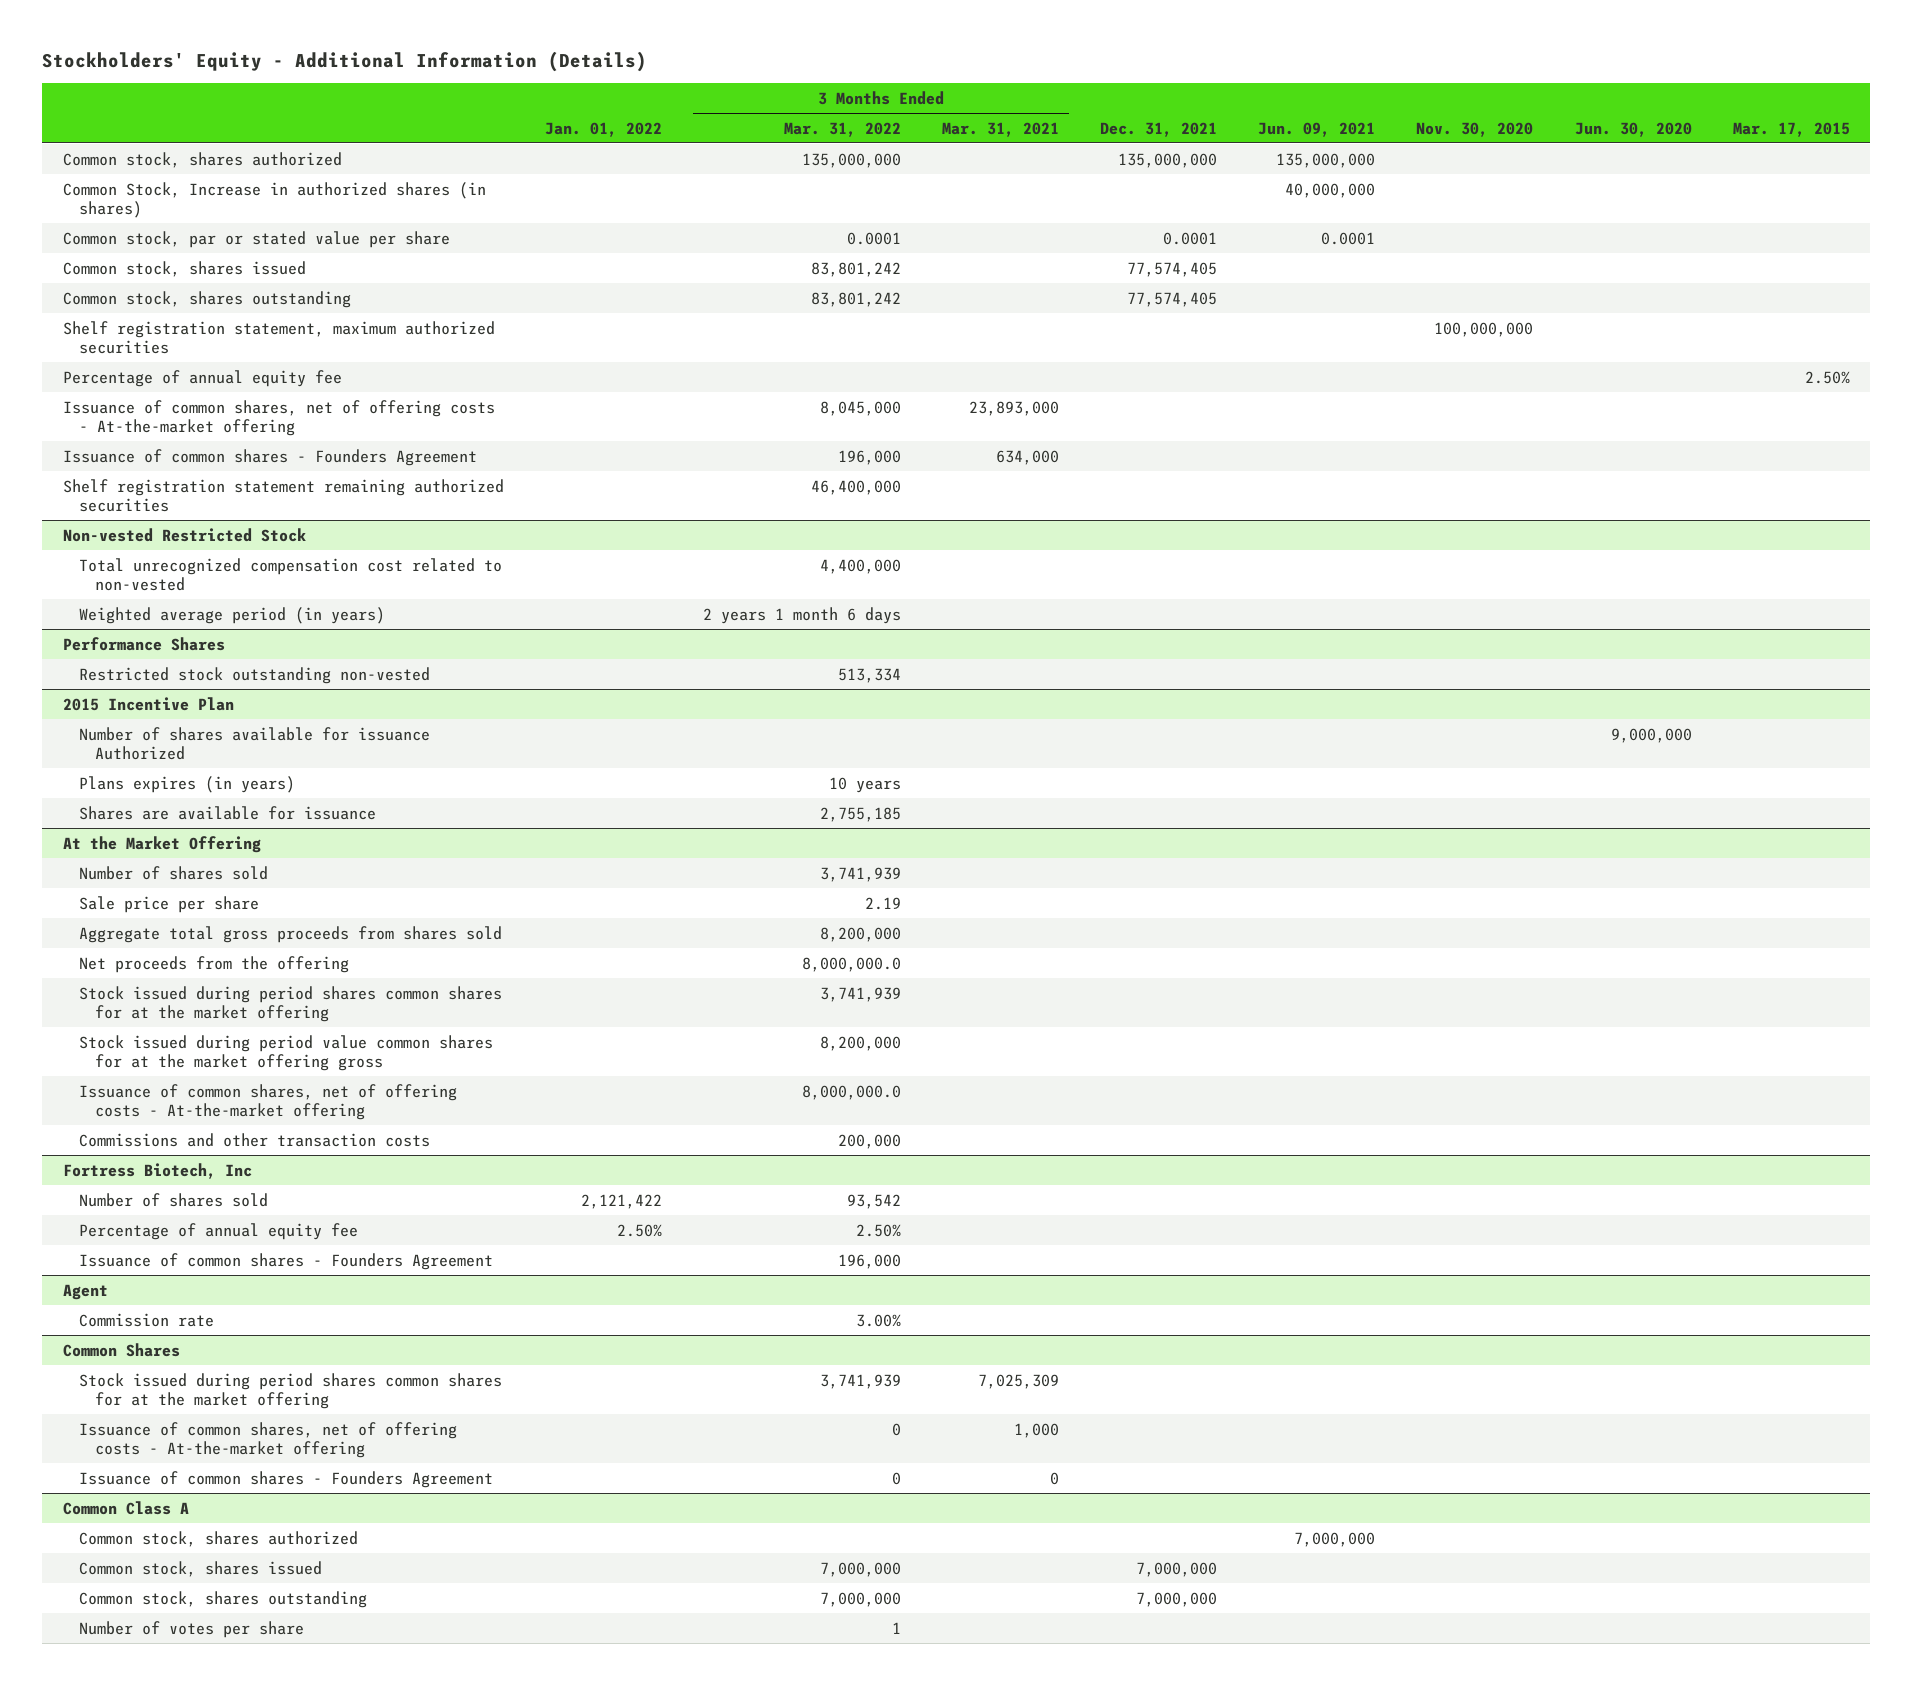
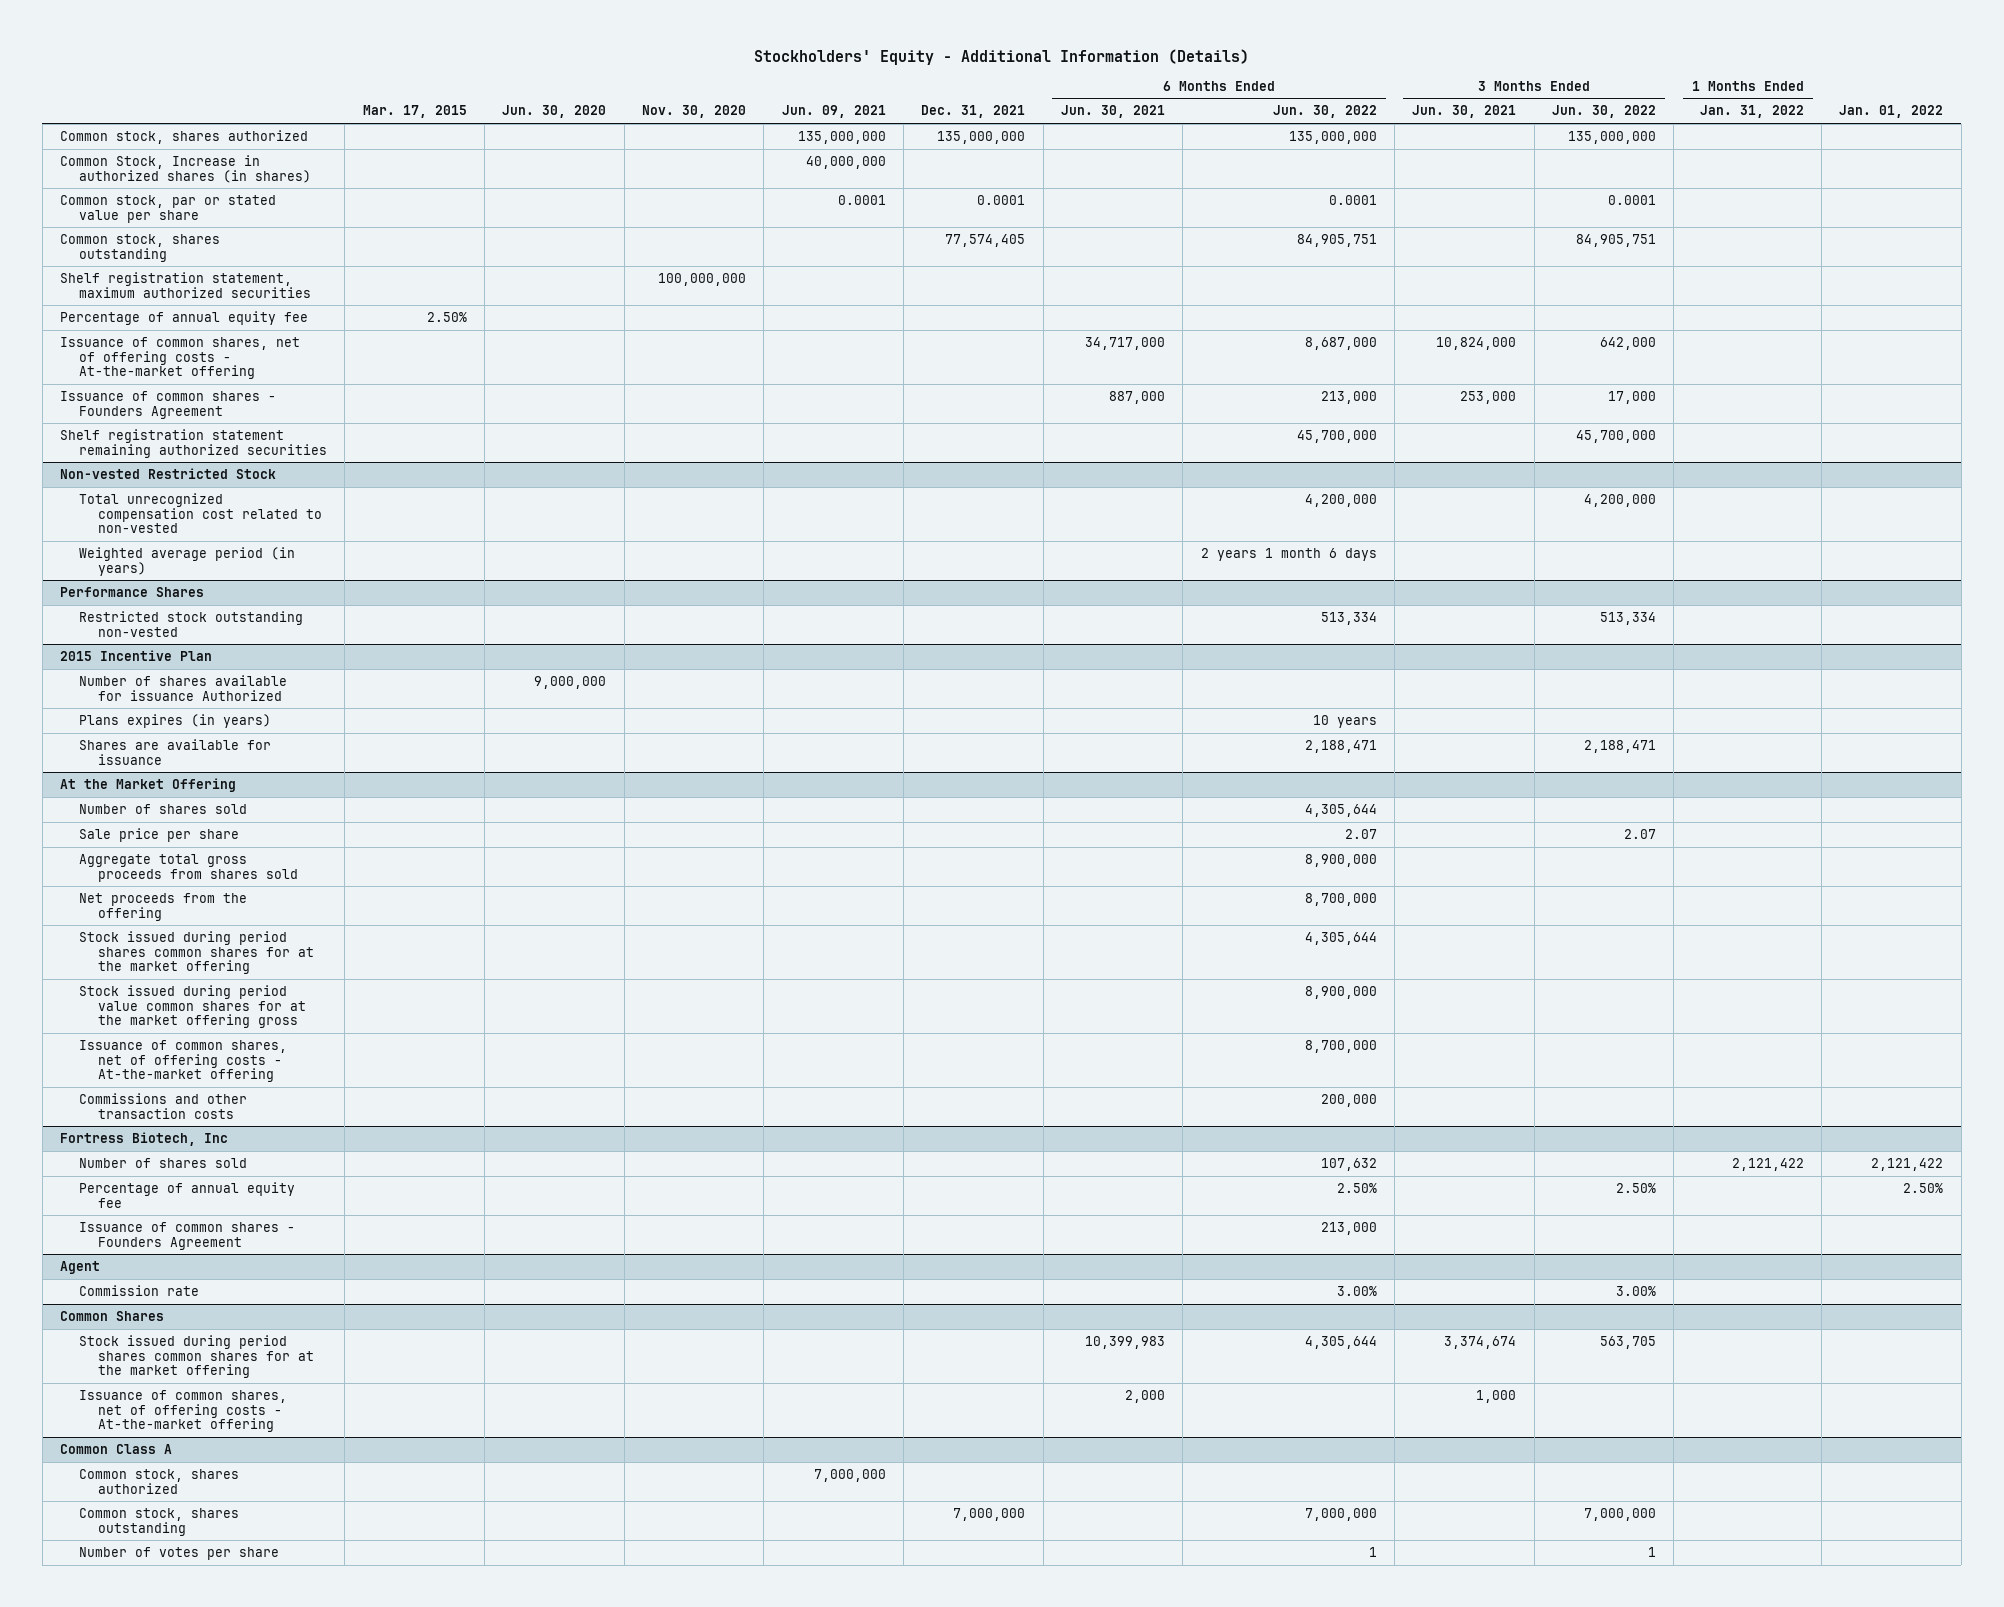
- | Jan. 01, 2022 | 3 Months Ended Mar. 31, 2022 | 3 Months Ended Mar. 31, 2021 | Dec. 31, 2021 | Jun. 09, 2021 | Nov. 30, 2020 | Jun. 30, 2020 | Mar. 17, 2015
+ | Mar. 17, 2015 | Jun. 30, 2020 | Nov. 30, 2020 | Jun. 09, 2021 | Dec. 31, 2021 | 6 Months Ended Jun. 30, 2021 | 6 Months Ended Jun. 30, 2022 | 3 Months Ended Jun. 30, 2021 | 3 Months Ended Jun. 30, 2022 | 1 Months Ended Jan. 31, 2022 | Jan. 01, 2022
- Common stock, shares issued | | 83,801,242 | | 77,574,405 | | | |
@ Common Shares
- Issuance of common shares - Founders Agreement | | 0 | 0 | | | | |
@ Common Class A
- Common stock, shares issued | | 7,000,000 | | 7,000,000 | | | |

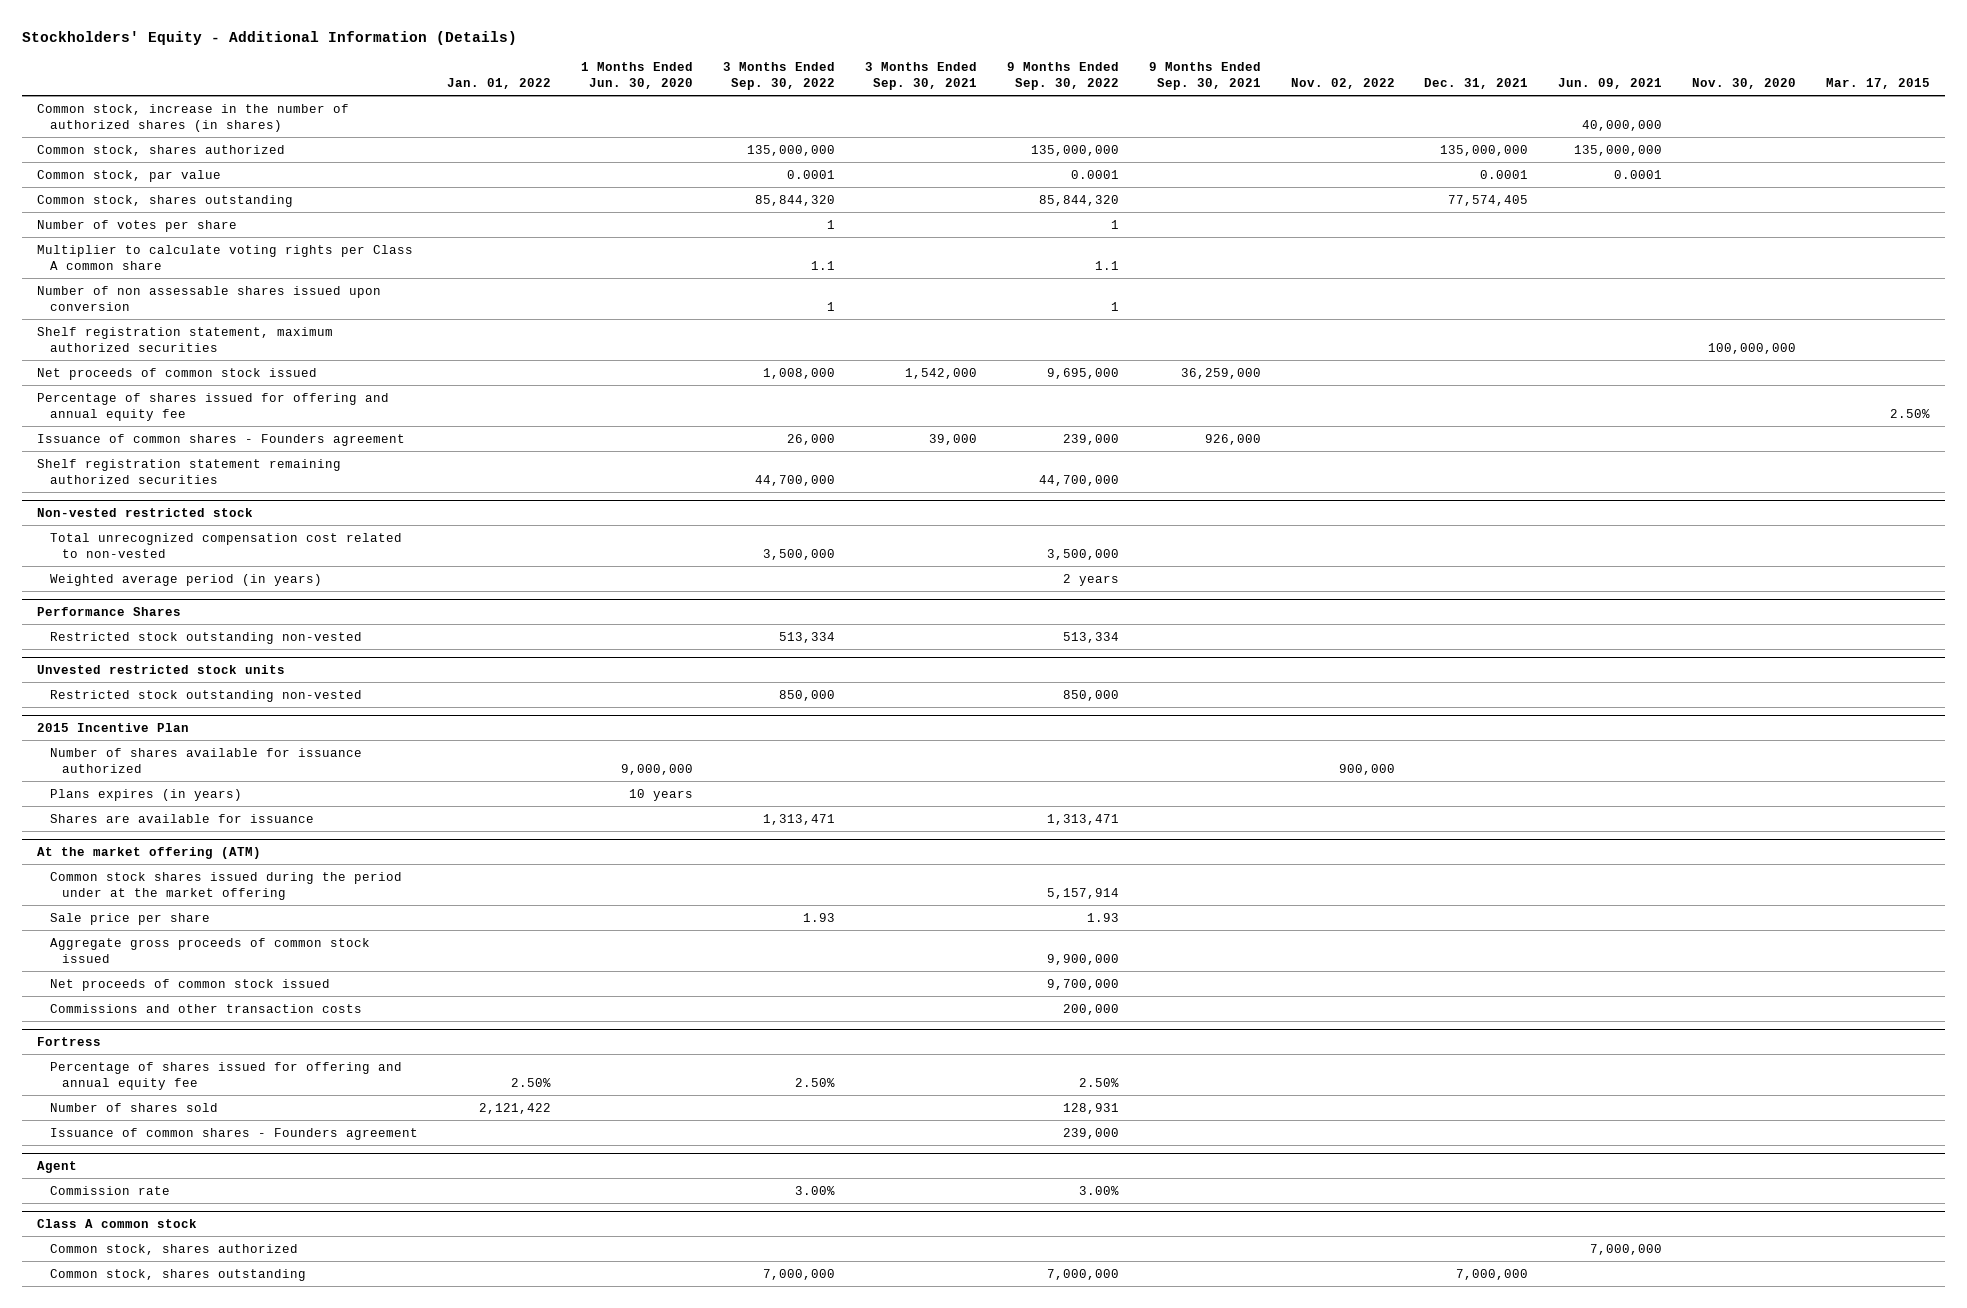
- | Mar. 17, 2015 | Jun. 30, 2020 | Nov. 30, 2020 | Jun. 09, 2021 | Dec. 31, 2021 | 6 Months Ended Jun. 30, 2021 | 6 Months Ended Jun. 30, 2022 | 3 Months Ended Jun. 30, 2021 | 3 Months Ended Jun. 30, 2022 | 1 Months Ended Jan. 31, 2022 | Jan. 01, 2022
+ | Jan. 01, 2022 | 1 Months Ended Jun. 30, 2020 | 3 Months Ended Sep. 30, 2022 | 3 Months Ended Sep. 30, 2021 | 9 Months Ended Sep. 30, 2022 | 9 Months Ended Sep. 30, 2021 | Nov. 02, 2022 | Dec. 31, 2021 | Jun. 09, 2021 | Nov. 30, 2020 | Mar. 17, 2015
+ Common stock, increase in the number of authorized shares (in shares) | | | | | | | | | 40,000,000 | |
- Common Stock, Increase in authorized shares (in shares) | | | | 40,000,000 | | | | | | |
- Common stock, par or stated value per share | | | | 0.0001 | 0.0001 | | 0.0001 | | 0.0001 | |
+ Common stock, par value | | | 0.0001 | | 0.0001 | | | 0.0001 | 0.0001 | |
+ Number of votes per share | | | 1 | | 1 | | | | | |
+ Multiplier to calculate voting rights per Class A common share | | | 1.1 | | 1.1 | | | | | |
+ Number of non assessable shares issued upon conversion | | | 1 | | 1 | | | | | |
- Percentage of annual equity fee | 2.50% | | | | | | | | | |
- Issuance of common shares, net of offering costs - At-the-market offering | | | | | | 34,717,000 | 8,687,000 | 10,824,000 | 642,000 | |
- Issuance of common shares - Founders Agreement | | | | | | 887,000 | 213,000 | 253,000 | 17,000 | |
+ Net proceeds of common stock issued | | | 1,008,000 | 1,542,000 | 9,695,000 | 36,259,000 | | | | |
+ Percentage of shares issued for offering and annual equity fee | | | | | | | | | | | 2.50%
+ Issuance of common shares - Founders agreement | | | 26,000 | 39,000 | 239,000 | 926,000 | | | | |
- Non-vested Restricted Stock
+ Non-vested restricted stock
+ Unvested restricted stock units
+ Restricted stock outstanding non-vested | | | 850,000 | | 850,000 | | | | | |
@ 2015 Incentive Plan
- Number of shares available for issuance Authorized | | 9,000,000 | | | | | | | | |
+ Number of shares available for issuance authorized | | 9,000,000 | | | | | 900,000 | | | |
- At the Market Offering
- Number of shares sold | | | | | | | 4,305,644 | | | |
+ At the market offering (ATM)
+ Common stock shares issued during the period under at the market offering | | | | | 5,157,914 | | | | | |
- Aggregate total gross proceeds from shares sold | | | | | | | 8,900,000 | | | |
- Net proceeds from the offering | | | | | | | 8,700,000 | | | |
- Stock issued during period shares common shares for at the market offering | | | | | | | 4,305,644 | | | |
- Stock issued during period value common shares for at the market offering gross | | | | | | | 8,900,000 | | | |
- Issuance of common shares, net of offering costs - At-the-market offering | | | | | | | 8,700,000 | | | |
+ Aggregate gross proceeds of common stock issued | | | | | 9,900,000 | | | | | |
+ Net proceeds of common stock issued | | | | | 9,700,000 | | | | | |
- Fortress Biotech, Inc
+ Fortress
+ Percentage of shares issued for offering and annual equity fee | 2.50% | | 2.50% | | 2.50% | | | | | |
- Percentage of annual equity fee | | | | | | | 2.50% | | 2.50% | | 2.50%
- Issuance of common shares - Founders Agreement | | | | | | | 213,000 | | | |
+ Issuance of common shares - Founders agreement | | | | | 239,000 | | | | | |
- Common Shares
- Stock issued during period shares common shares for at the market offering | | | | | | 10,399,983 | 4,305,644 | 3,374,674 | 563,705 | |
- Issuance of common shares, net of offering costs - At-the-market offering | | | | | | 2,000 | | 1,000 | | |
- Common Class A
+ Class A common stock
- Number of votes per share | | | | | | | 1 | | 1 | |

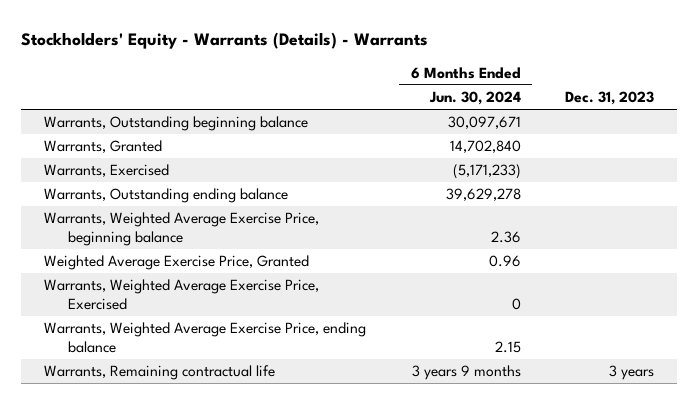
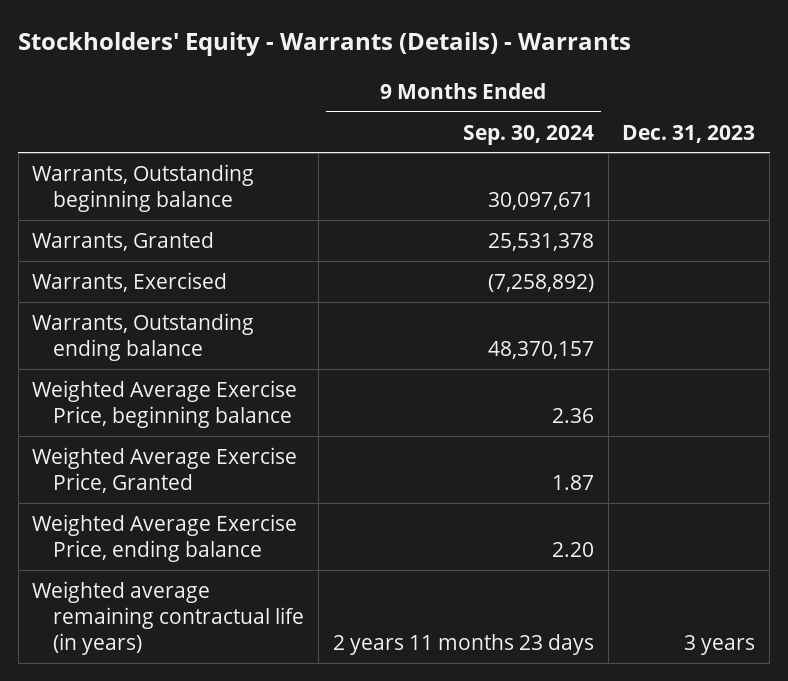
- | 6 Months Ended Jun. 30, 2024 | Dec. 31, 2023
+ | 9 Months Ended Sep. 30, 2024 | Dec. 31, 2023
- Warrants, Weighted Average Exercise Price, beginning balance | 2.36 |
+ Weighted Average Exercise Price, beginning balance | 2.36 |
- Warrants, Weighted Average Exercise Price, Exercised | 0 |
- Warrants, Weighted Average Exercise Price, ending balance | 2.15 |
- Warrants, Remaining contractual life | 3 years 9 months | 3 years
+ Weighted Average Exercise Price, ending balance | 2.20 |
+ Weighted average remaining contractual life (in years) | 2 years 11 months 23 days | 3 years

